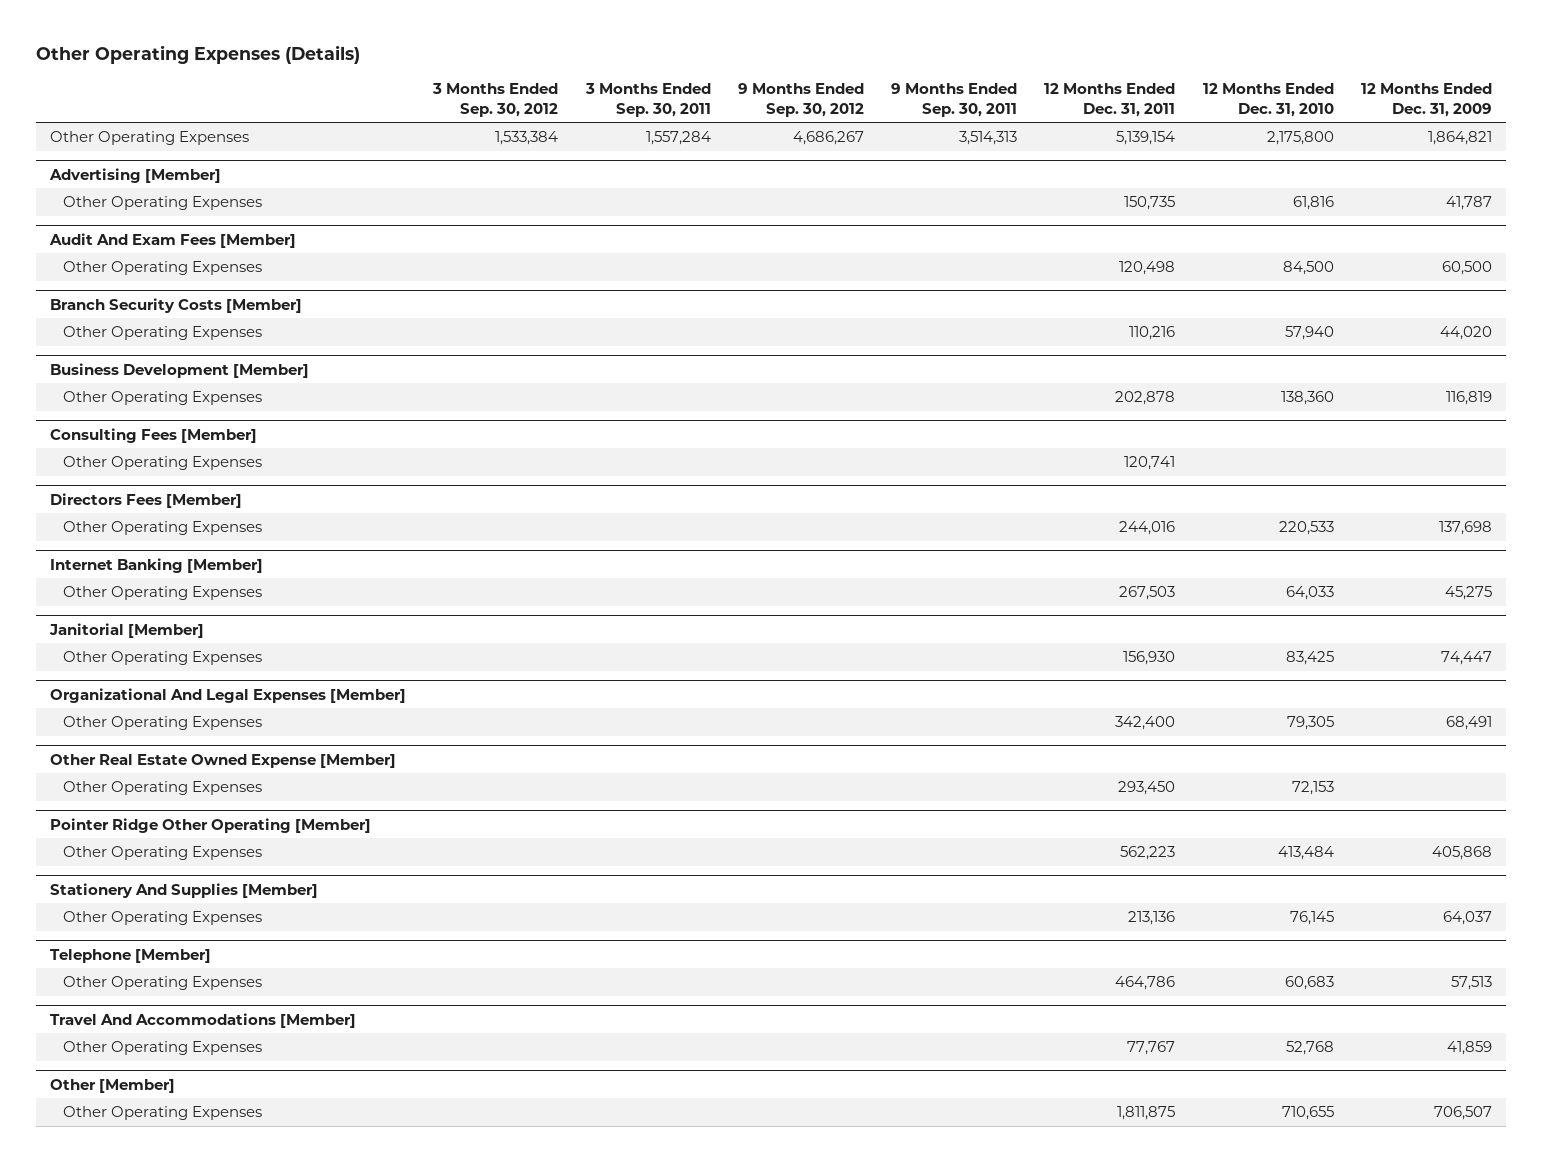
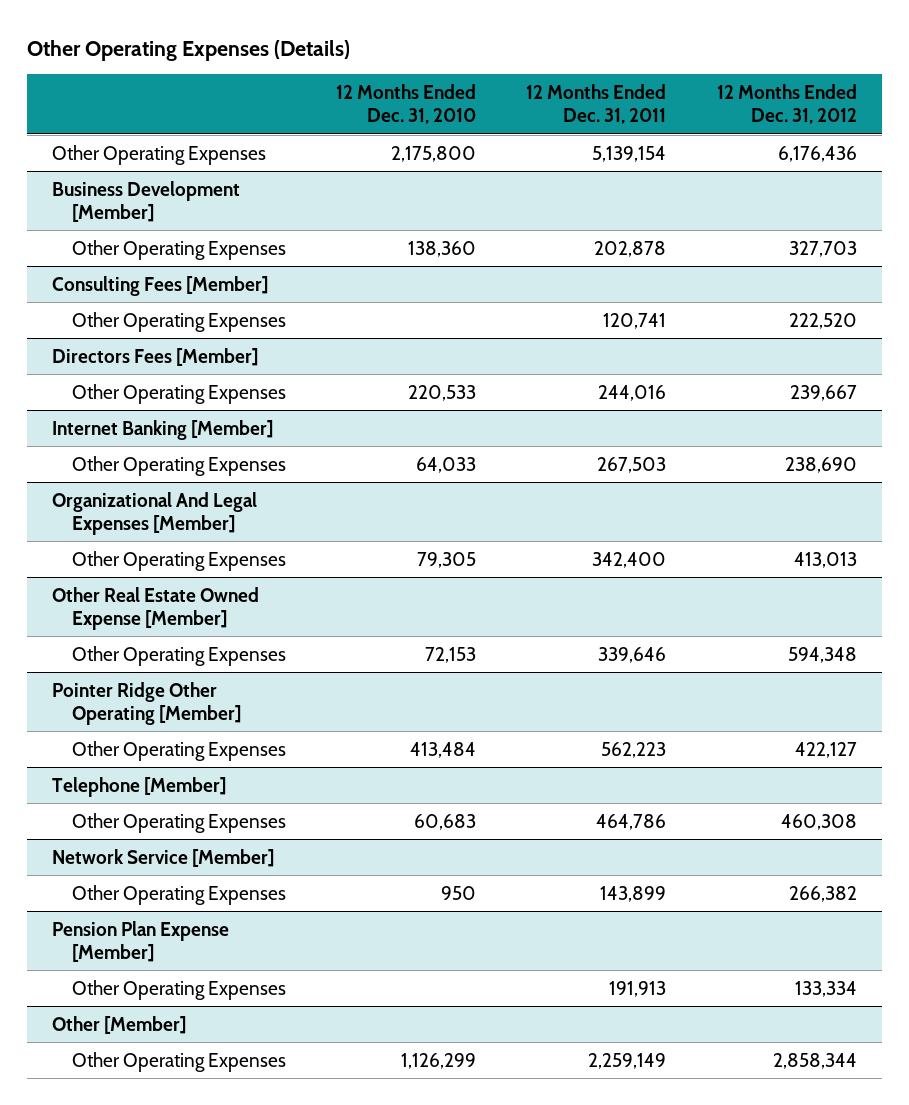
- | 3 Months Ended Sep. 30, 2012 | 3 Months Ended Sep. 30, 2011 | 9 Months Ended Sep. 30, 2012 | 9 Months Ended Sep. 30, 2011 | 12 Months Ended Dec. 31, 2011 | 12 Months Ended Dec. 31, 2010 | 12 Months Ended Dec. 31, 2009
+ | 12 Months Ended Dec. 31, 2010 | 12 Months Ended Dec. 31, 2011 | 12 Months Ended Dec. 31, 2012
- Advertising [Member]
- Other Operating Expenses | | | | | 150,735 | 61,816 | 41,787
- Audit And Exam Fees [Member]
- Other Operating Expenses | | | | | 120,498 | 84,500 | 60,500
- Branch Security Costs [Member]
- Other Operating Expenses | | | | | 110,216 | 57,940 | 44,020
- Janitorial [Member]
- Other Operating Expenses | | | | | 156,930 | 83,425 | 74,447
@ Other Real Estate Owned Expense [Member]
- Other Operating Expenses | | | | | 293,450 | 72,153 |
+ Other Operating Expenses | 72,153 | 339,646 | 594,348
- Stationery And Supplies [Member]
- Other Operating Expenses | | | | | 213,136 | 76,145 | 64,037
- Travel And Accommodations [Member]
- Other Operating Expenses | | | | | 77,767 | 52,768 | 41,859
+ Network Service [Member]
+ Other Operating Expenses | 950 | 143,899 | 266,382
+ Pension Plan Expense [Member]
+ Other Operating Expenses | | 191,913 | 133,334
@ Other [Member]
- Other Operating Expenses | | | | | 1,811,875 | 710,655 | 706,507
+ Other Operating Expenses | 1,126,299 | 2,259,149 | 2,858,344

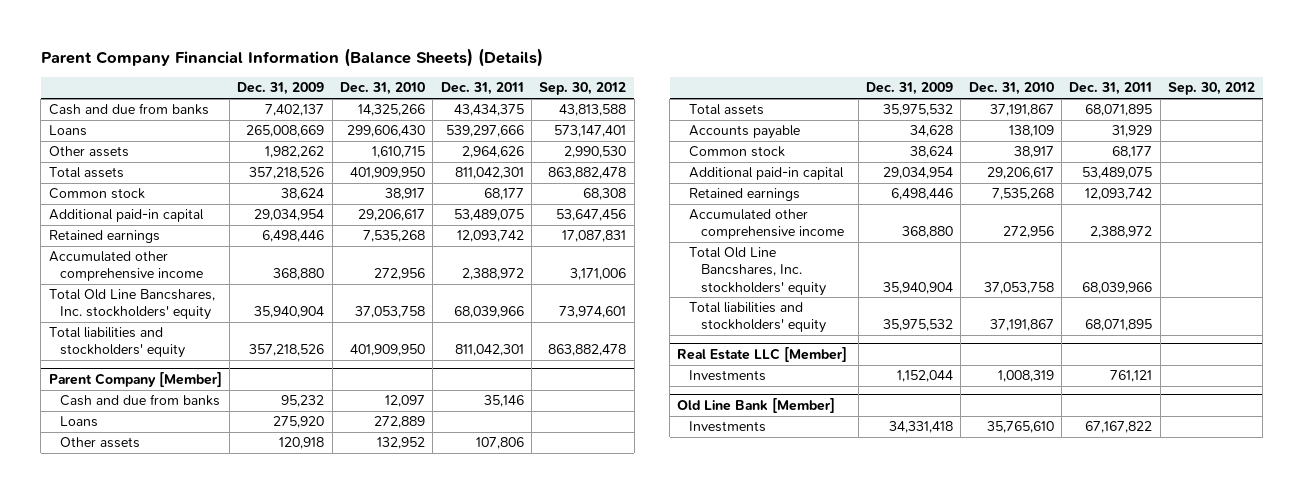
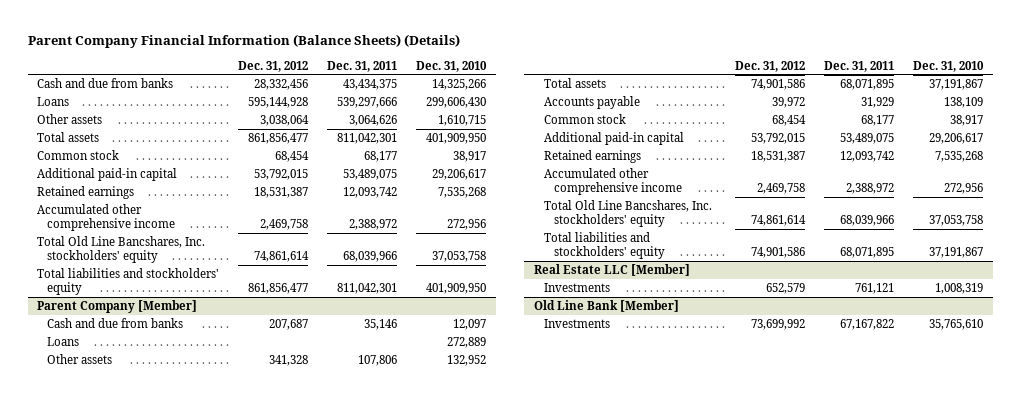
- | Dec. 31, 2009 | Dec. 31, 2010 | Dec. 31, 2011 | Sep. 30, 2012
+ | Dec. 31, 2012 | Dec. 31, 2011 | Dec. 31, 2010
- Other assets | 1,982,262 | 1,610,715 | 2,964,626 | 2,990,530
+ Other assets | 3,038,064 | 3,064,626 | 1,610,715

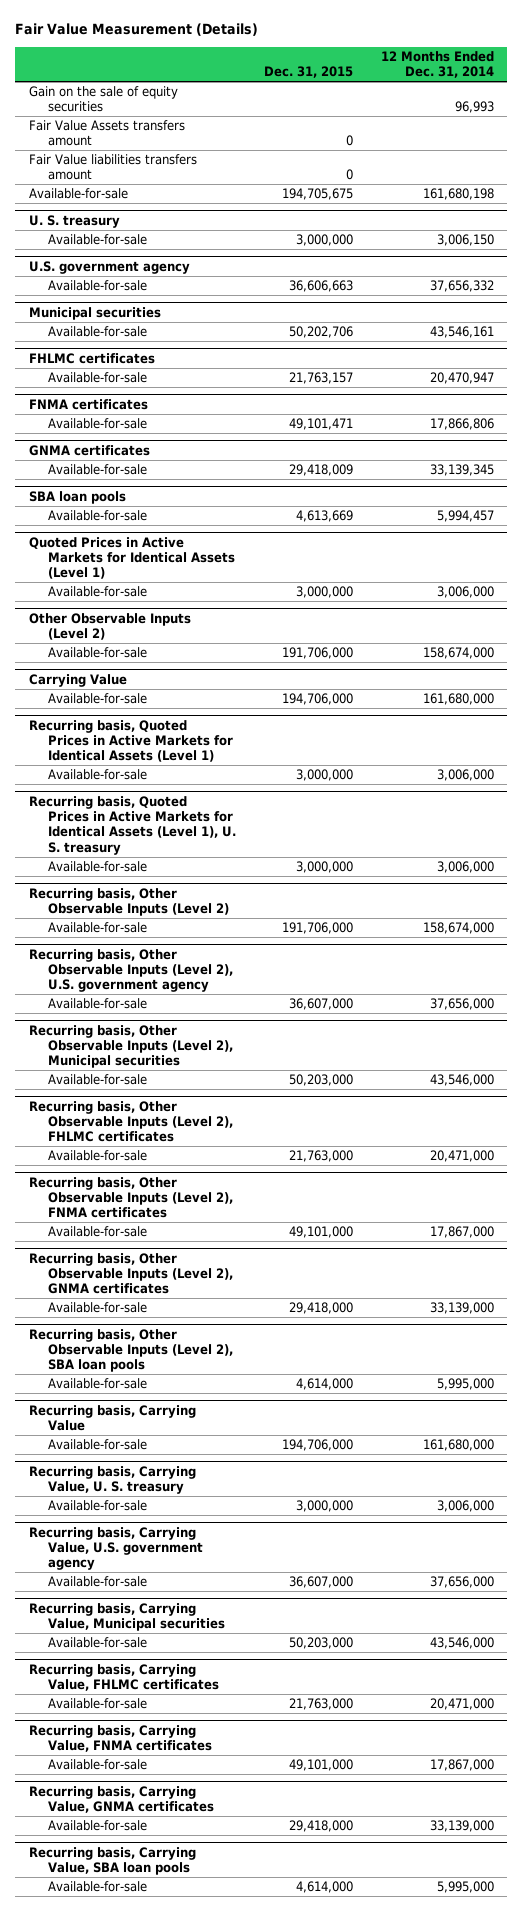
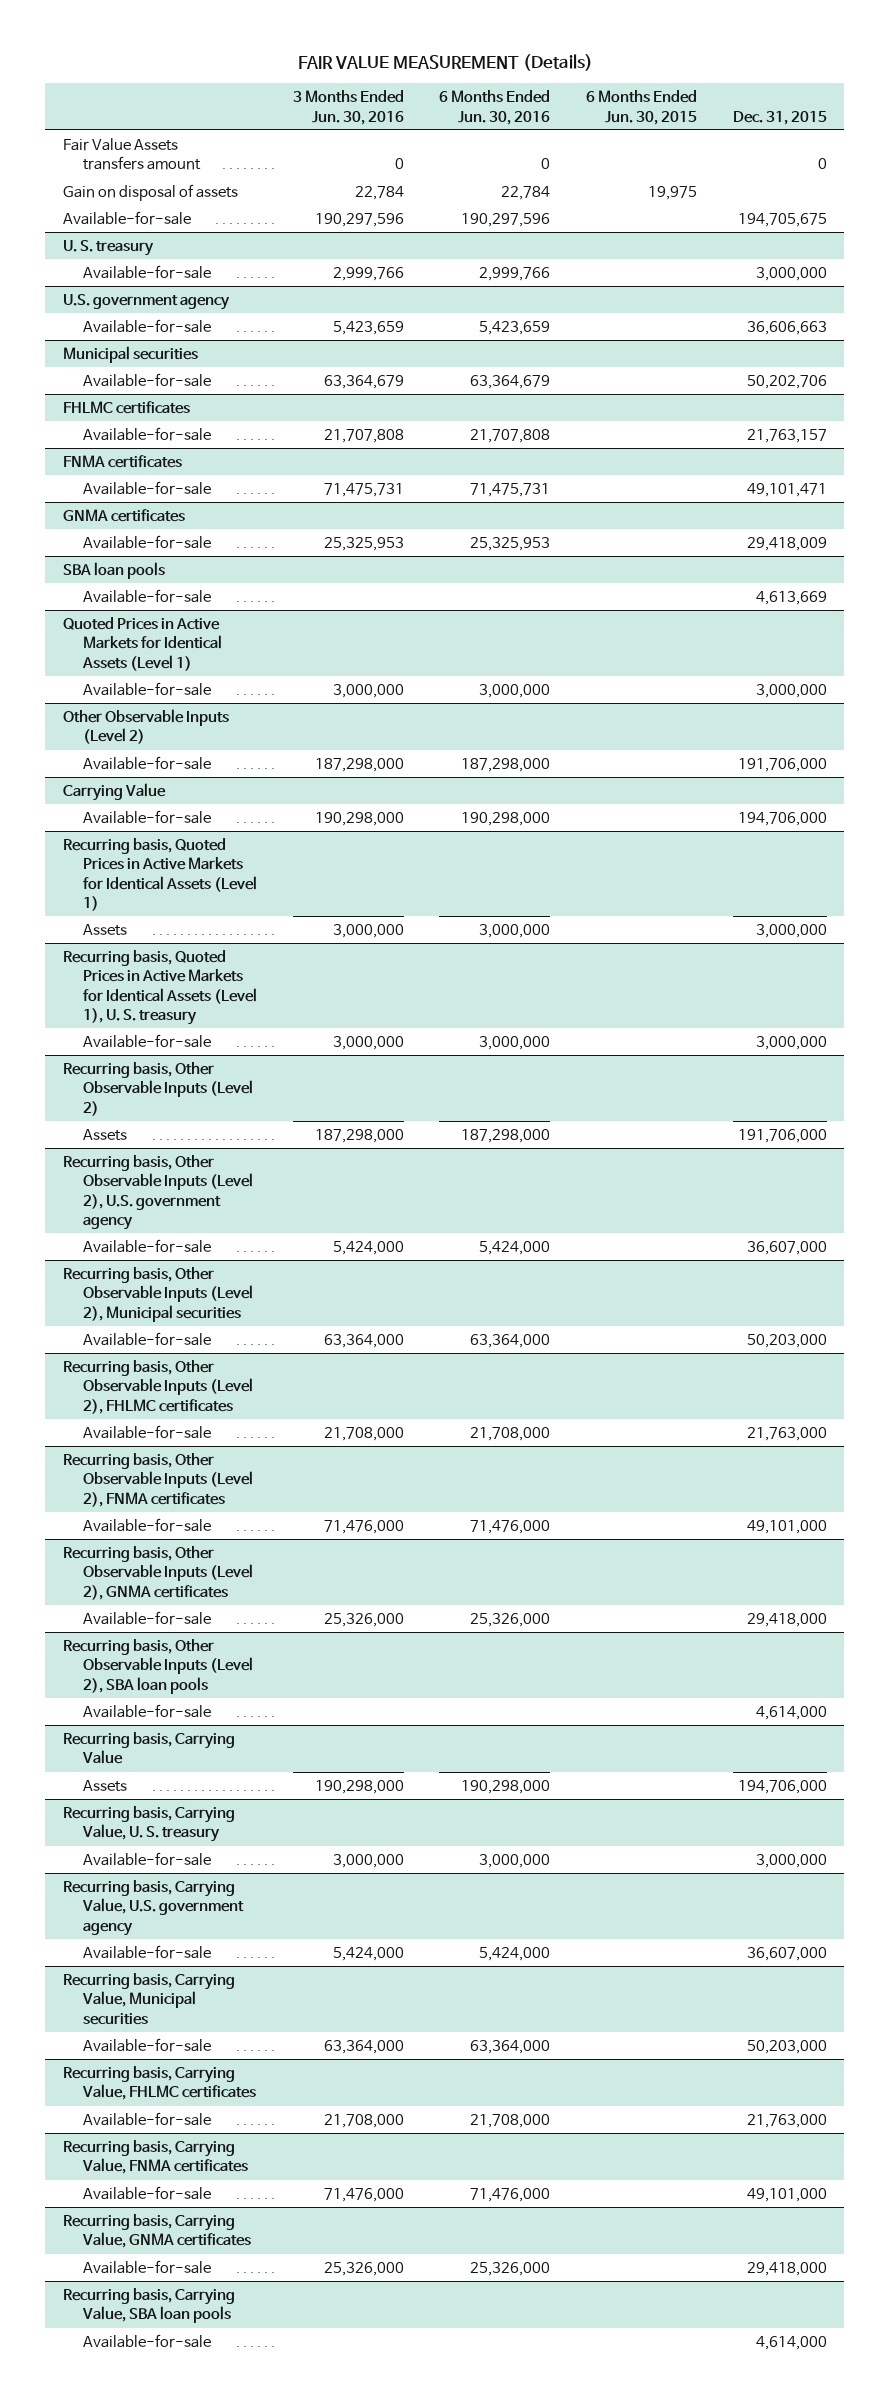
- Fair Value Measurement (Details)
+ FAIR VALUE MEASUREMENT (Details)
- | Dec. 31, 2015 | 12 Months Ended Dec. 31, 2014
+ | 3 Months Ended Jun. 30, 2016 | 6 Months Ended Jun. 30, 2016 | 6 Months Ended Jun. 30, 2015 | Dec. 31, 2015
- Gain on the sale of equity securities | | 96,993
- Fair Value liabilities transfers amount | 0 |
+ Gain on disposal of assets | 22,784 | 22,784 | 19,975 |
@ Recurring basis, Quoted Prices in Active Markets for Identical Assets (Level 1)
- Available-for-sale | 3,000,000 | 3,006,000
+ Assets | 3,000,000 | 3,000,000 | | 3,000,000
@ Recurring basis, Other Observable Inputs (Level 2)
- Available-for-sale | 191,706,000 | 158,674,000
+ Assets | 187,298,000 | 187,298,000 | | 191,706,000
@ Recurring basis, Carrying Value
- Available-for-sale | 194,706,000 | 161,680,000
+ Assets | 190,298,000 | 190,298,000 | | 194,706,000

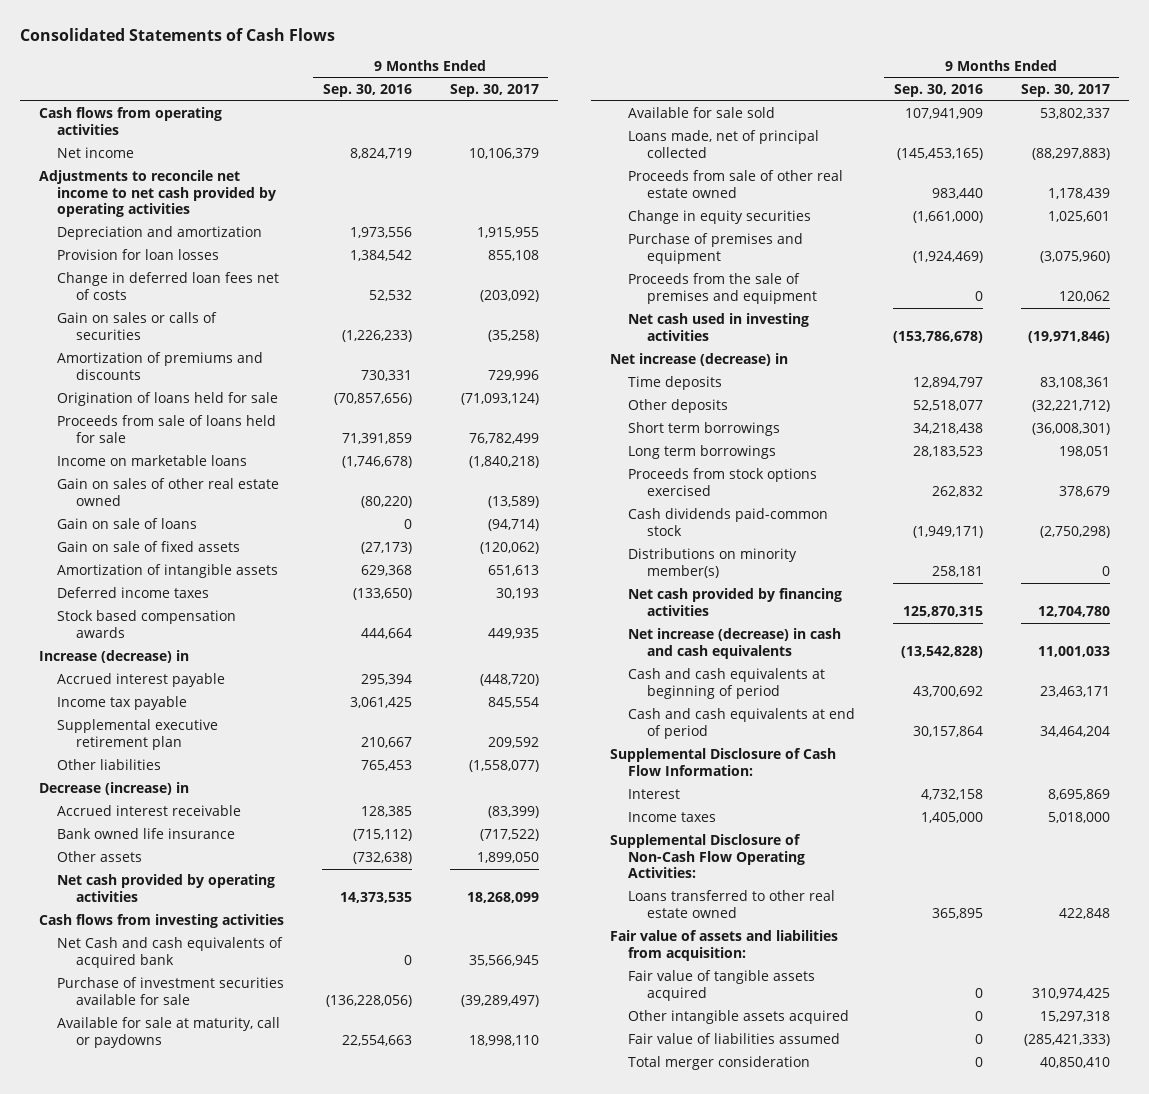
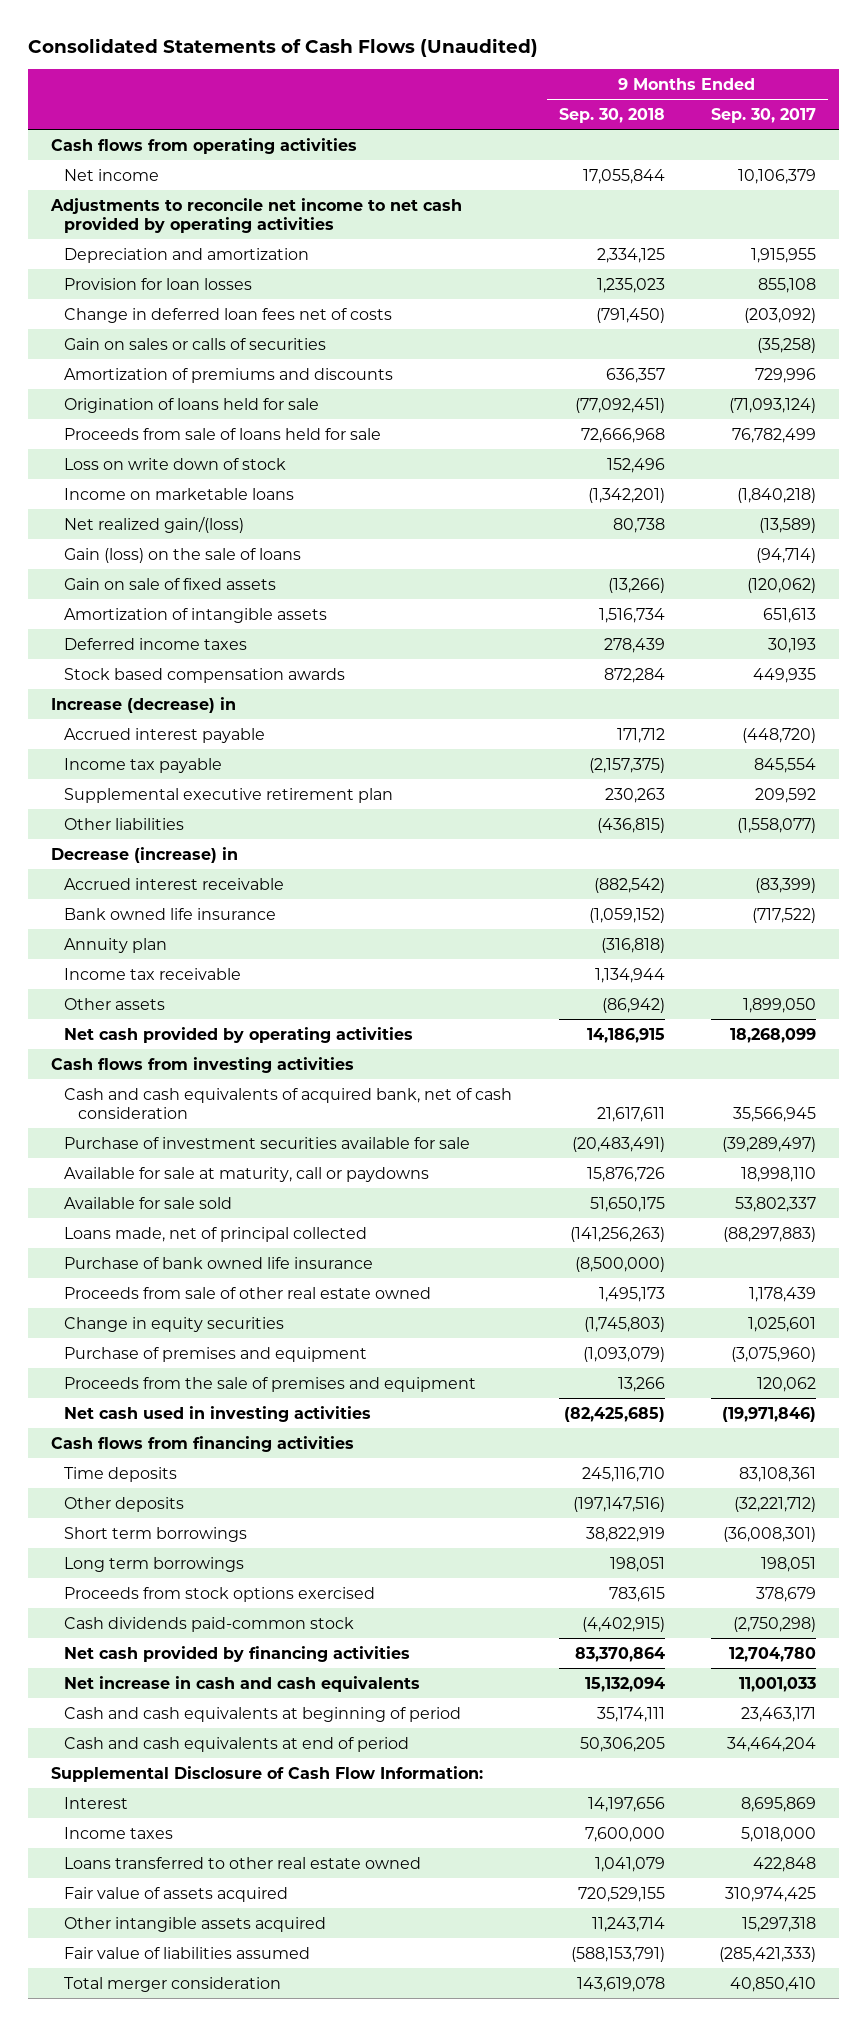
- Consolidated Statements of Cash Flows
+ Consolidated Statements of Cash Flows (Unaudited)
- | 9 Months Ended Sep. 30, 2016 | 9 Months Ended Sep. 30, 2017
+ | 9 Months Ended Sep. 30, 2018 | 9 Months Ended Sep. 30, 2017
+ Loss on write down of stock | 152,496 |
- Gain on sales of other real estate owned | (80,220) | (13,589)
- Gain on sale of loans | 0 | (94,714)
+ Net realized gain/(loss) | 80,738 | (13,589)
+ Gain (loss) on the sale of loans | | (94,714)
+ Annuity plan | (316,818) |
+ Income tax receivable | 1,134,944 |
- Net Cash and cash equivalents of acquired bank | 0 | 35,566,945
+ Cash and cash equivalents of acquired bank, net of cash consideration | 21,617,611 | 35,566,945
+ Purchase of bank owned life insurance | (8,500,000) |
- Net increase (decrease) in
+ Cash flows from financing activities
- Distributions on minority member(s) | 258,181 | 0
- Net increase (decrease) in cash and cash equivalents | (13,542,828) | 11,001,033
+ Net increase in cash and cash equivalents | 15,132,094 | 11,001,033
- Supplemental Disclosure of Non-Cash Flow Operating Activities:
- Fair value of assets and liabilities from acquisition:
- Fair value of tangible assets acquired | 0 | 310,974,425
+ Fair value of assets acquired | 720,529,155 | 310,974,425

